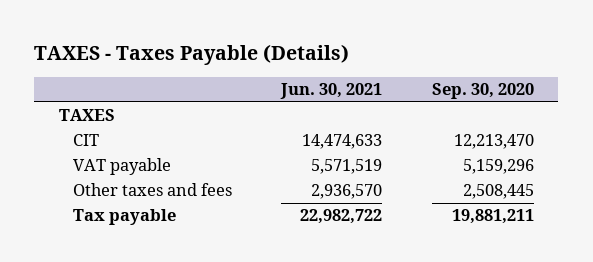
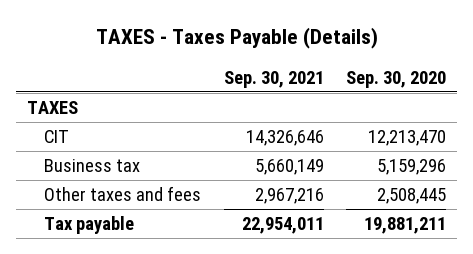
- | Jun. 30, 2021 | Sep. 30, 2020
+ | Sep. 30, 2021 | Sep. 30, 2020
- VAT payable | 5,571,519 | 5,159,296
+ Business tax | 5,660,149 | 5,159,296

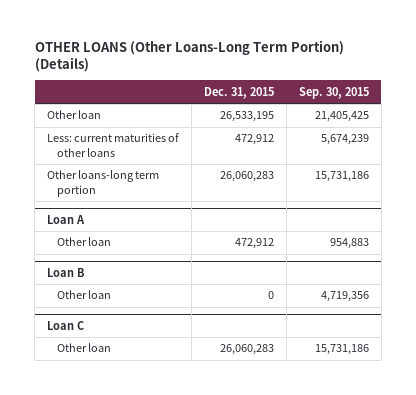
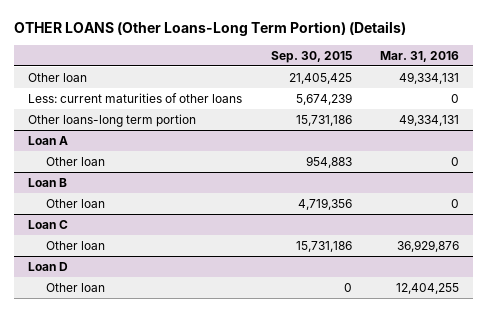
- | Dec. 31, 2015 | Sep. 30, 2015
+ | Sep. 30, 2015 | Mar. 31, 2016
+ Loan D
+ Other loan | 0 | 12,404,255

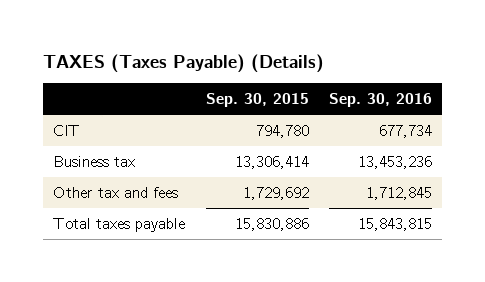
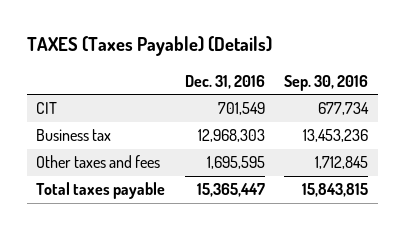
- | Sep. 30, 2015 | Sep. 30, 2016
+ | Dec. 31, 2016 | Sep. 30, 2016
- Other tax and fees | 1,729,692 | 1,712,845
+ Other taxes and fees | 1,695,595 | 1,712,845

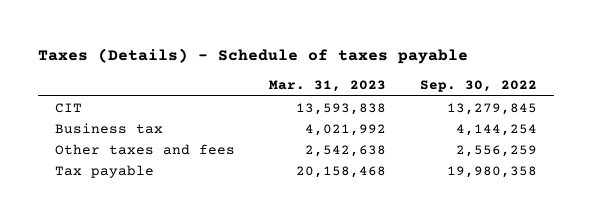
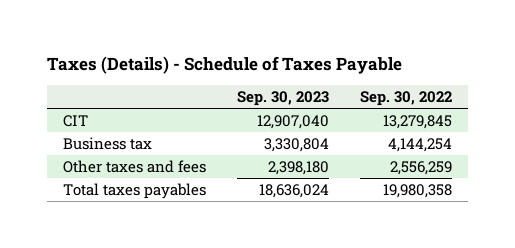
- Taxes (Details) - Schedule of taxes payable
+ Taxes (Details) - Schedule of Taxes Payable
- | Mar. 31, 2023 | Sep. 30, 2022
+ | Sep. 30, 2023 | Sep. 30, 2022
- Tax payable | 20,158,468 | 19,980,358
+ Total taxes payables | 18,636,024 | 19,980,358

